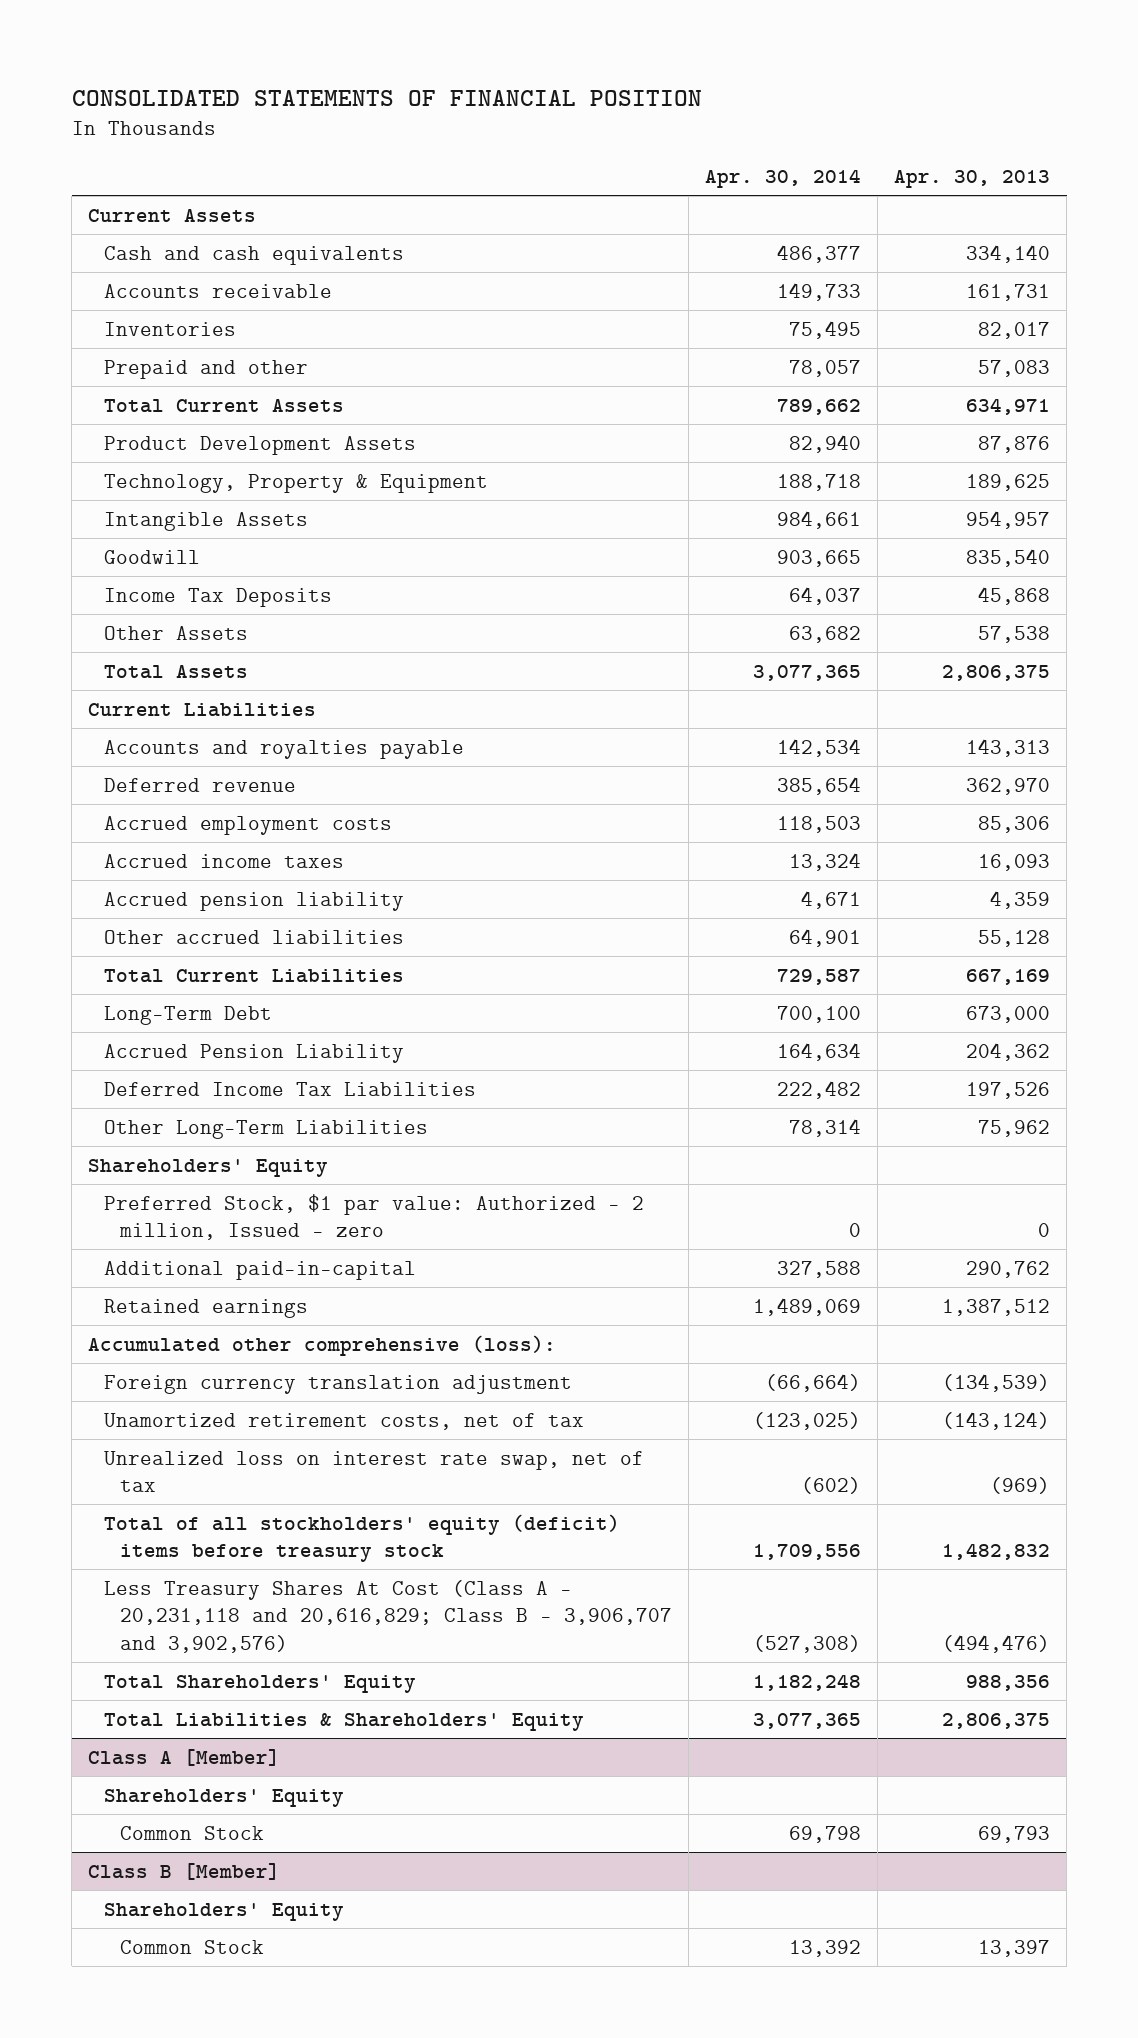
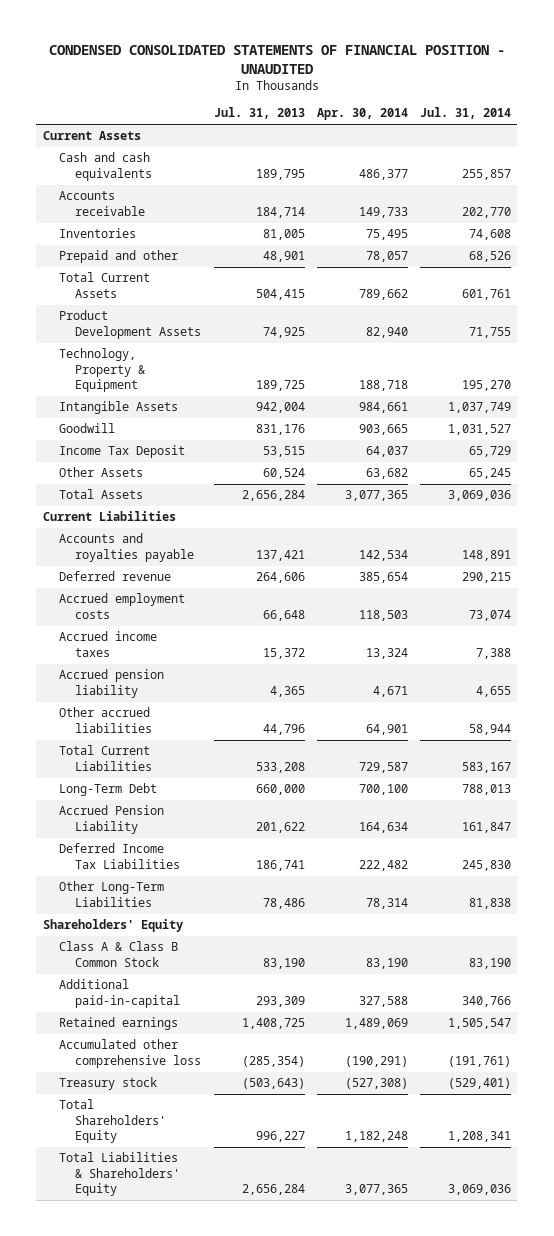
- CONSOLIDATED STATEMENTS OF FINANCIAL POSITION
+ CONDENSED CONSOLIDATED STATEMENTS OF FINANCIAL POSITION - UNAUDITED
- | Apr. 30, 2014 | Apr. 30, 2013
+ | Jul. 31, 2013 | Apr. 30, 2014 | Jul. 31, 2014
- Income Tax Deposits | 64,037 | 45,868
+ Income Tax Deposit | 53,515 | 64,037 | 65,729
- Preferred Stock, $1 par value: Authorized - 2 million, Issued - zero | 0 | 0
+ Class A & Class B Common Stock | 83,190 | 83,190 | 83,190
- Accumulated other comprehensive (loss):
- Foreign currency translation adjustment | (66,664) | (134,539)
- Unamortized retirement costs, net of tax | (123,025) | (143,124)
- Unrealized loss on interest rate swap, net of tax | (602) | (969)
- Total of all stockholders' equity (deficit) items before treasury stock | 1,709,556 | 1,482,832
- Less Treasury Shares At Cost (Class A - 20,231,118 and 20,616,829; Class B - 3,906,707 and 3,902,576) | (527,308) | (494,476)
+ Accumulated other comprehensive loss | (285,354) | (190,291) | (191,761)
+ Treasury stock | (503,643) | (527,308) | (529,401)
- Class A [Member]
- Shareholders' Equity
- Common Stock | 69,798 | 69,793
- Class B [Member]
- Shareholders' Equity
- Common Stock | 13,392 | 13,397

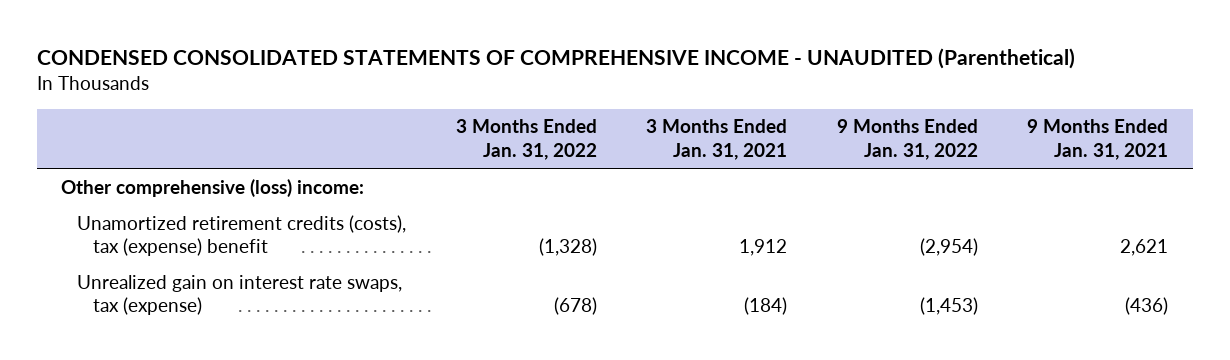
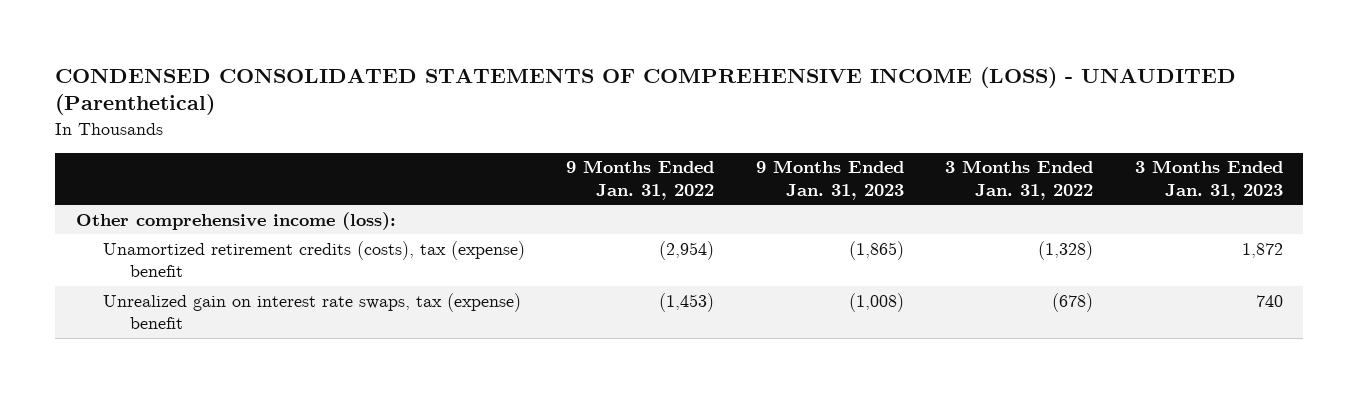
- CONDENSED CONSOLIDATED STATEMENTS OF COMPREHENSIVE INCOME - UNAUDITED (Parenthetical)
+ CONDENSED CONSOLIDATED STATEMENTS OF COMPREHENSIVE INCOME (LOSS) - UNAUDITED (Parenthetical)
- | 3 Months Ended Jan. 31, 2022 | 3 Months Ended Jan. 31, 2021 | 9 Months Ended Jan. 31, 2022 | 9 Months Ended Jan. 31, 2021
+ | 9 Months Ended Jan. 31, 2022 | 9 Months Ended Jan. 31, 2023 | 3 Months Ended Jan. 31, 2022 | 3 Months Ended Jan. 31, 2023
- Other comprehensive (loss) income:
+ Other comprehensive income (loss):
- Unrealized gain on interest rate swaps, tax (expense) | (678) | (184) | (1,453) | (436)
+ Unrealized gain on interest rate swaps, tax (expense) benefit | (1,453) | (1,008) | (678) | 740

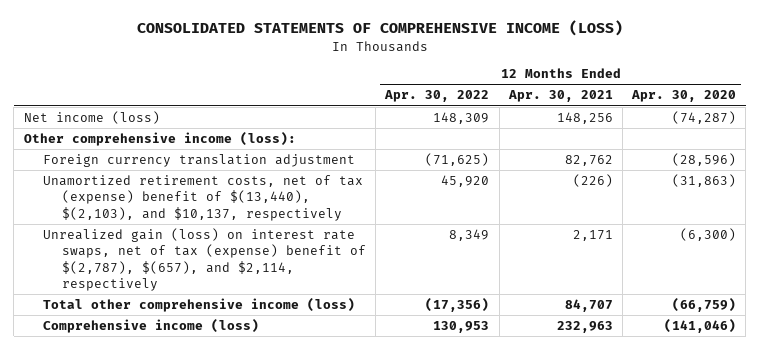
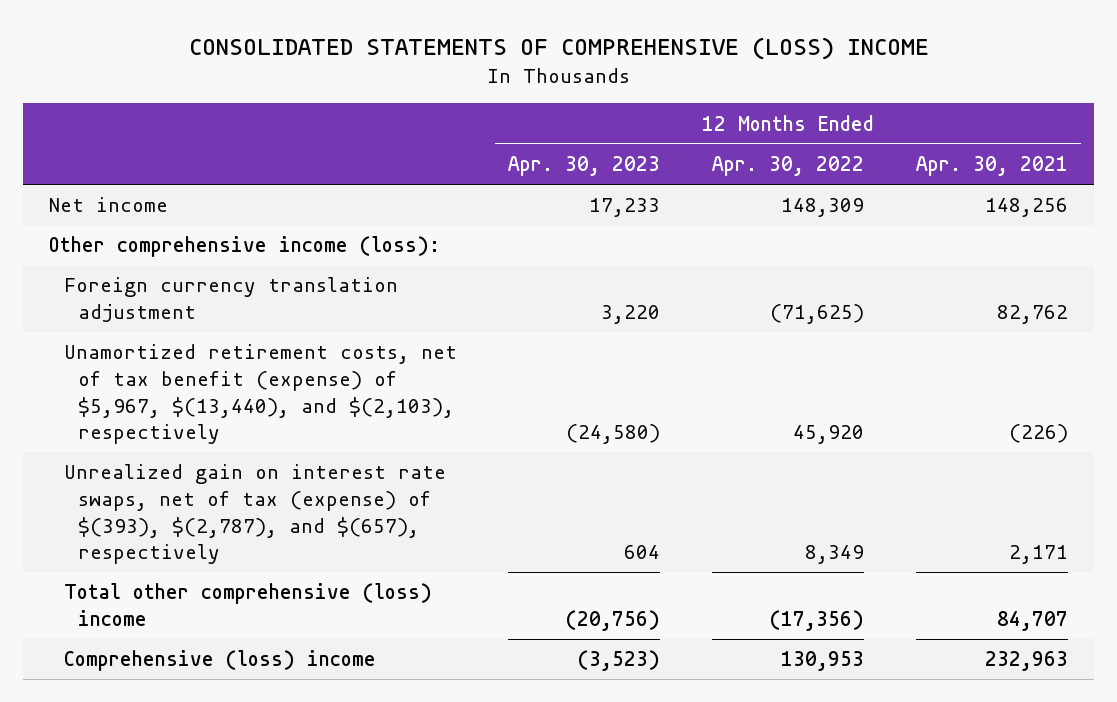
- CONSOLIDATED STATEMENTS OF COMPREHENSIVE INCOME (LOSS)
+ CONSOLIDATED STATEMENTS OF COMPREHENSIVE (LOSS) INCOME
- | 12 Months Ended Apr. 30, 2022 | 12 Months Ended Apr. 30, 2021 | 12 Months Ended Apr. 30, 2020
+ | 12 Months Ended Apr. 30, 2023 | 12 Months Ended Apr. 30, 2022 | 12 Months Ended Apr. 30, 2021
- Net income (loss) | 148,309 | 148,256 | (74,287)
+ Net income | 17,233 | 148,309 | 148,256
- Unamortized retirement costs, net of tax (expense) benefit of $(13,440), $(2,103), and $10,137, respectively | 45,920 | (226) | (31,863)
- Unrealized gain (loss) on interest rate swaps, net of tax (expense) benefit of $(2,787), $(657), and $2,114, respectively | 8,349 | 2,171 | (6,300)
- Total other comprehensive income (loss) | (17,356) | 84,707 | (66,759)
- Comprehensive income (loss) | 130,953 | 232,963 | (141,046)
+ Unamortized retirement costs, net of tax benefit (expense) of $5,967, $(13,440), and $(2,103), respectively | (24,580) | 45,920 | (226)
+ Unrealized gain on interest rate swaps, net of tax (expense) of $(393), $(2,787), and $(657), respectively | 604 | 8,349 | 2,171
+ Total other comprehensive (loss) income | (20,756) | (17,356) | 84,707
+ Comprehensive (loss) income | (3,523) | 130,953 | 232,963

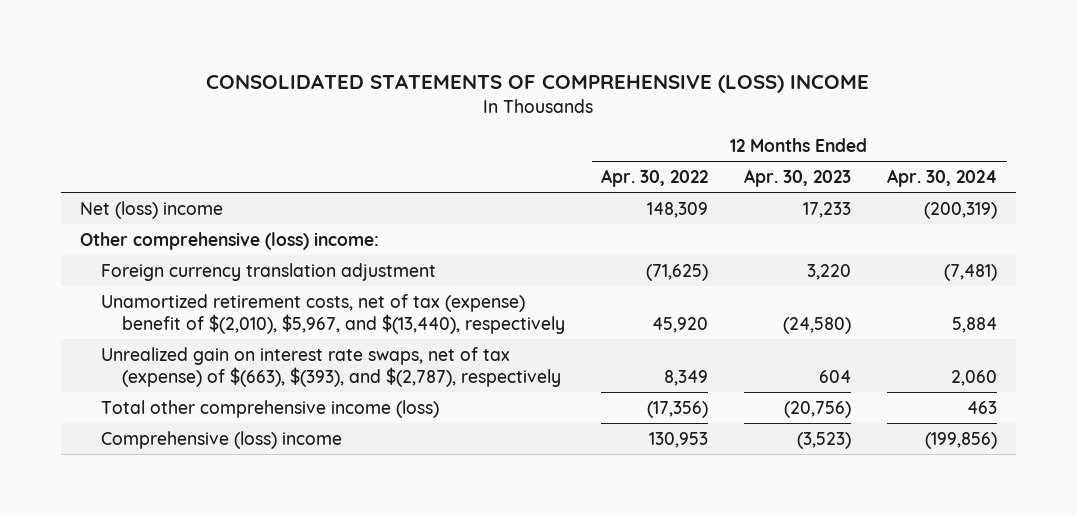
- | 12 Months Ended Apr. 30, 2023 | 12 Months Ended Apr. 30, 2022 | 12 Months Ended Apr. 30, 2021
+ | 12 Months Ended Apr. 30, 2022 | 12 Months Ended Apr. 30, 2023 | 12 Months Ended Apr. 30, 2024
- Net income | 17,233 | 148,309 | 148,256
- Other comprehensive income (loss):
+ Net (loss) income | 148,309 | 17,233 | (200,319)
+ Other comprehensive (loss) income:
- Unamortized retirement costs, net of tax benefit (expense) of $5,967, $(13,440), and $(2,103), respectively | (24,580) | 45,920 | (226)
- Unrealized gain on interest rate swaps, net of tax (expense) of $(393), $(2,787), and $(657), respectively | 604 | 8,349 | 2,171
- Total other comprehensive (loss) income | (20,756) | (17,356) | 84,707
+ Unamortized retirement costs, net of tax (expense) benefit of $(2,010), $5,967, and $(13,440), respectively | 45,920 | (24,580) | 5,884
+ Unrealized gain on interest rate swaps, net of tax (expense) of $(663), $(393), and $(2,787), respectively | 8,349 | 604 | 2,060
+ Total other comprehensive income (loss) | (17,356) | (20,756) | 463

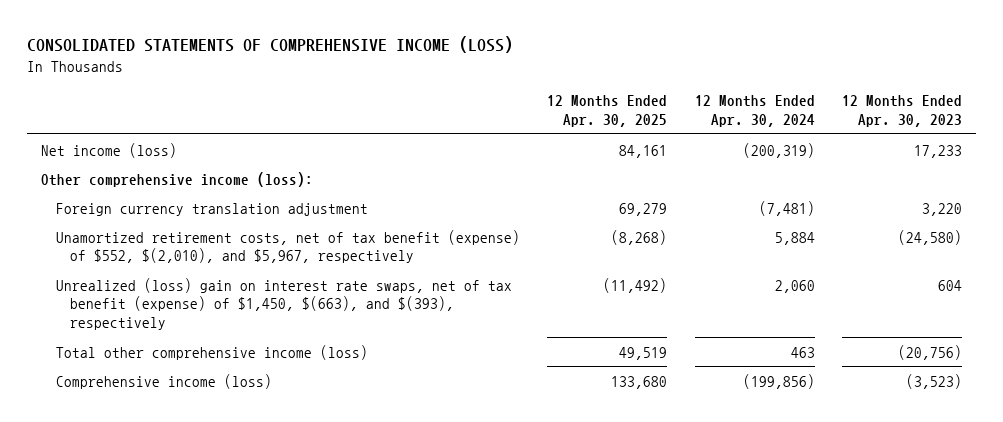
- CONSOLIDATED STATEMENTS OF COMPREHENSIVE (LOSS) INCOME
+ CONSOLIDATED STATEMENTS OF COMPREHENSIVE INCOME (LOSS)
- | 12 Months Ended Apr. 30, 2022 | 12 Months Ended Apr. 30, 2023 | 12 Months Ended Apr. 30, 2024
+ | 12 Months Ended Apr. 30, 2025 | 12 Months Ended Apr. 30, 2024 | 12 Months Ended Apr. 30, 2023
- Net (loss) income | 148,309 | 17,233 | (200,319)
- Other comprehensive (loss) income:
+ Net income (loss) | 84,161 | (200,319) | 17,233
+ Other comprehensive income (loss):
- Unamortized retirement costs, net of tax (expense) benefit of $(2,010), $5,967, and $(13,440), respectively | 45,920 | (24,580) | 5,884
- Unrealized gain on interest rate swaps, net of tax (expense) of $(663), $(393), and $(2,787), respectively | 8,349 | 604 | 2,060
+ Unamortized retirement costs, net of tax benefit (expense) of $552, $(2,010), and $5,967, respectively | (8,268) | 5,884 | (24,580)
+ Unrealized (loss) gain on interest rate swaps, net of tax benefit (expense) of $1,450, $(663), and $(393), respectively | (11,492) | 2,060 | 604
- Comprehensive (loss) income | 130,953 | (3,523) | (199,856)
+ Comprehensive income (loss) | 133,680 | (199,856) | (3,523)

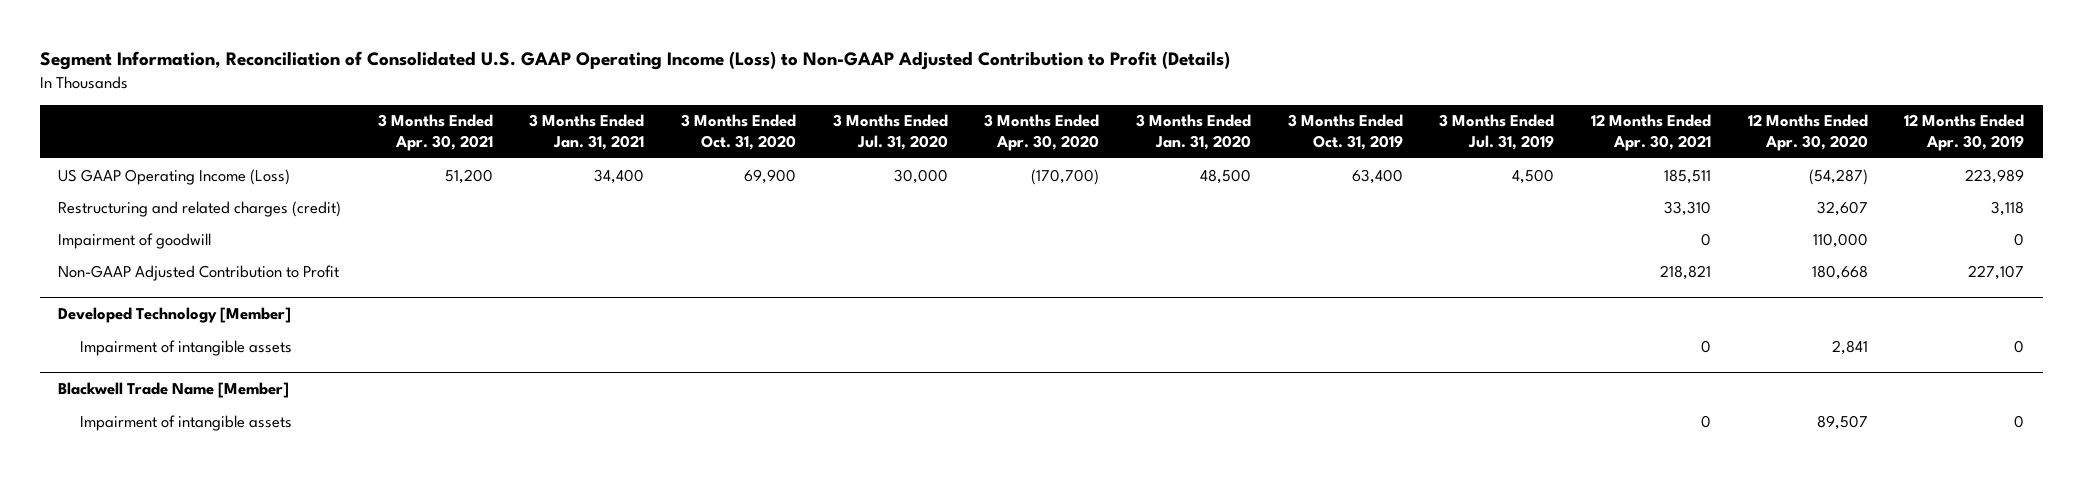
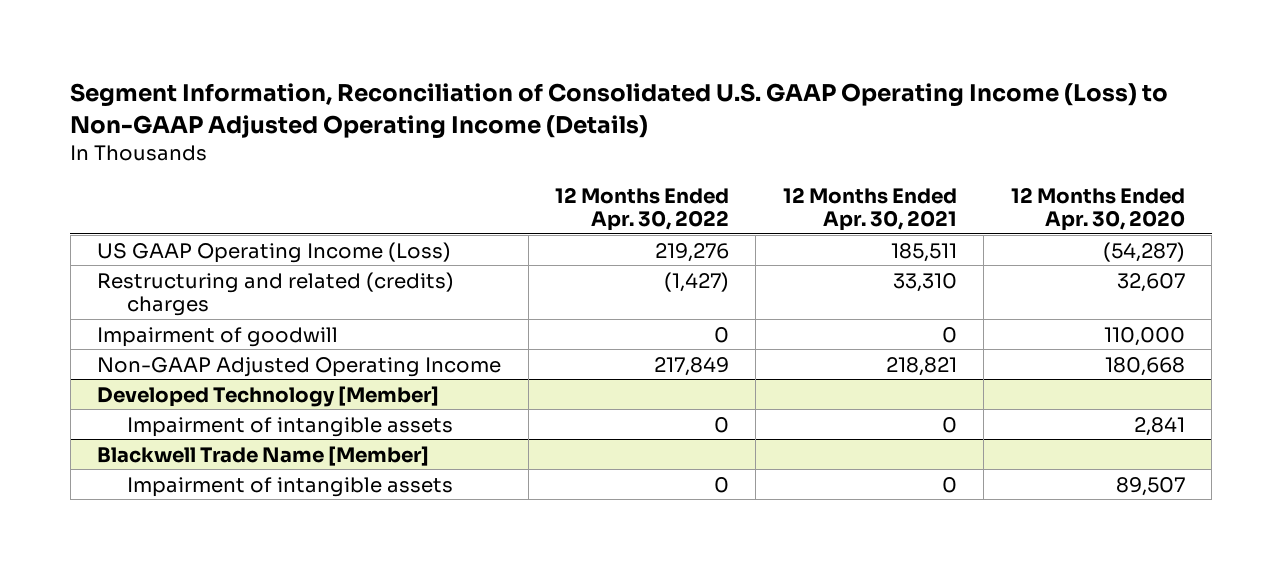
- Segment Information, Reconciliation of Consolidated U.S. GAAP Operating Income (Loss) to Non-GAAP Adjusted Contribution to Profit (Details)
+ Segment Information, Reconciliation of Consolidated U.S. GAAP Operating Income (Loss) to Non-GAAP Adjusted Operating Income (Details)
- | 3 Months Ended Apr. 30, 2021 | 3 Months Ended Jan. 31, 2021 | 3 Months Ended Oct. 31, 2020 | 3 Months Ended Jul. 31, 2020 | 3 Months Ended Apr. 30, 2020 | 3 Months Ended Jan. 31, 2020 | 3 Months Ended Oct. 31, 2019 | 3 Months Ended Jul. 31, 2019 | 12 Months Ended Apr. 30, 2021 | 12 Months Ended Apr. 30, 2020 | 12 Months Ended Apr. 30, 2019
+ | 12 Months Ended Apr. 30, 2022 | 12 Months Ended Apr. 30, 2021 | 12 Months Ended Apr. 30, 2020
- Restructuring and related charges (credit) | | | | | | | | | 33,310 | 32,607 | 3,118
+ Restructuring and related (credits) charges | (1,427) | 33,310 | 32,607
- Non-GAAP Adjusted Contribution to Profit | | | | | | | | | 218,821 | 180,668 | 227,107
+ Non-GAAP Adjusted Operating Income | 217,849 | 218,821 | 180,668

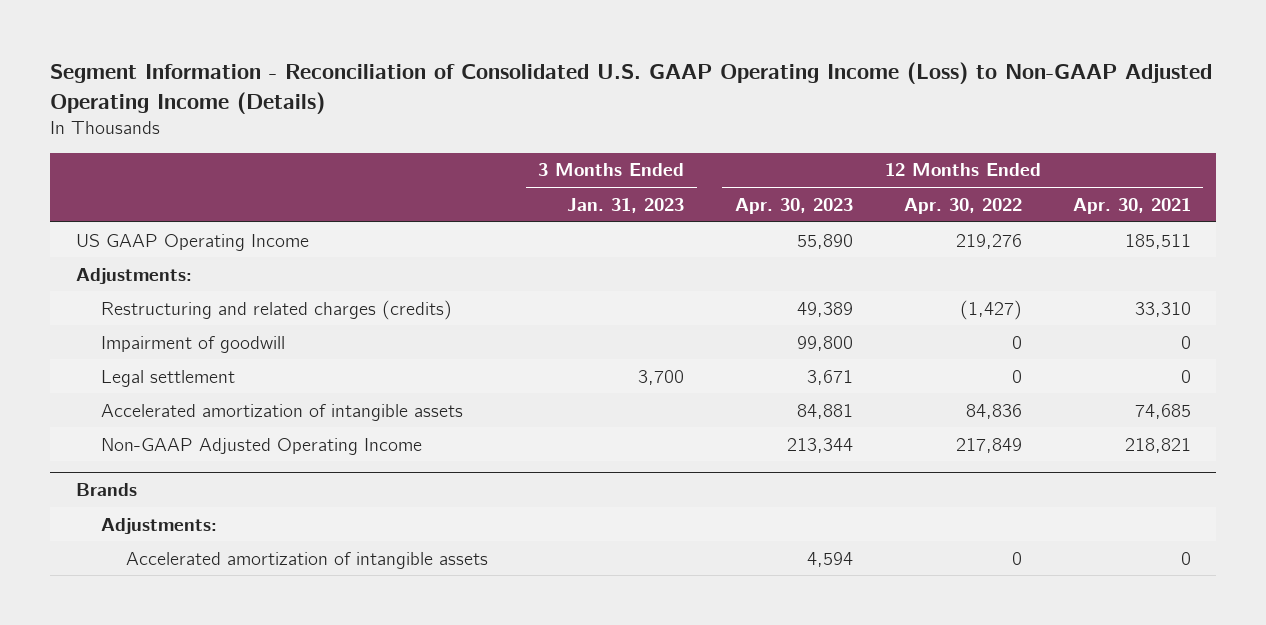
- Segment Information, Reconciliation of Consolidated U.S. GAAP Operating Income (Loss) to Non-GAAP Adjusted Operating Income (Details)
+ Segment Information - Reconciliation of Consolidated U.S. GAAP Operating Income (Loss) to Non-GAAP Adjusted Operating Income (Details)
- | 12 Months Ended Apr. 30, 2022 | 12 Months Ended Apr. 30, 2021 | 12 Months Ended Apr. 30, 2020
+ | 3 Months Ended Jan. 31, 2023 | 12 Months Ended Apr. 30, 2023 | 12 Months Ended Apr. 30, 2022 | 12 Months Ended Apr. 30, 2021
- US GAAP Operating Income (Loss) | 219,276 | 185,511 | (54,287)
- Restructuring and related (credits) charges | (1,427) | 33,310 | 32,607
+ US GAAP Operating Income | | 55,890 | 219,276 | 185,511
+ Adjustments:
+ Restructuring and related charges (credits) | | 49,389 | (1,427) | 33,310
+ Legal settlement | 3,700 | 3,671 | 0 | 0
+ Accelerated amortization of intangible assets | | 84,881 | 84,836 | 74,685
- Developed Technology [Member]
- Impairment of intangible assets | 0 | 0 | 2,841
- Blackwell Trade Name [Member]
- Impairment of intangible assets | 0 | 0 | 89,507
+ Brands
+ Adjustments:
+ Accelerated amortization of intangible assets | | 4,594 | 0 | 0

